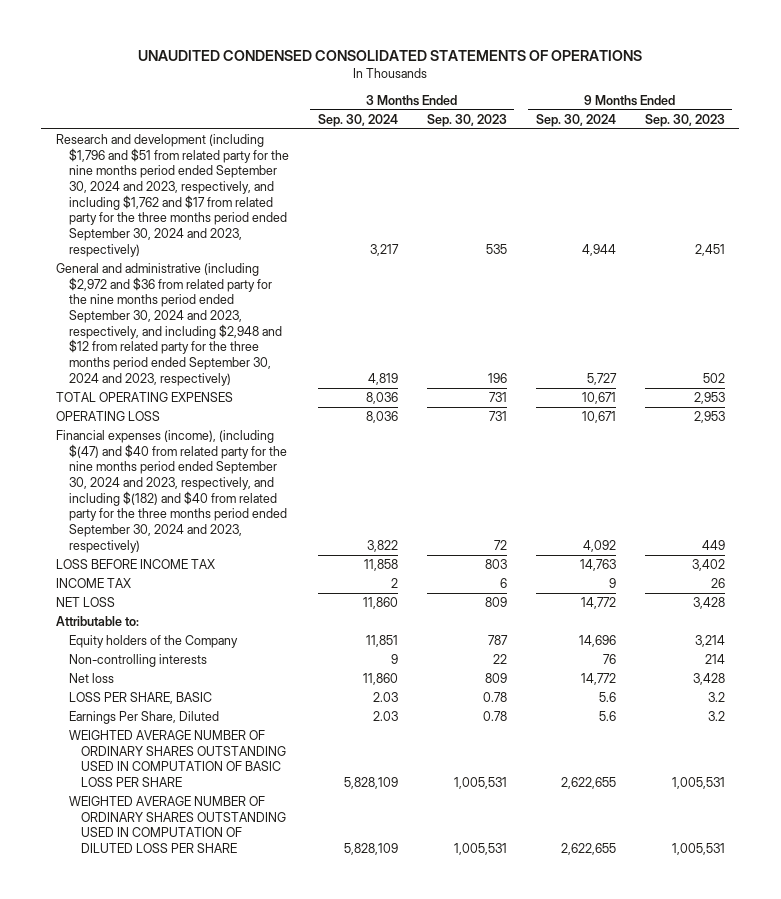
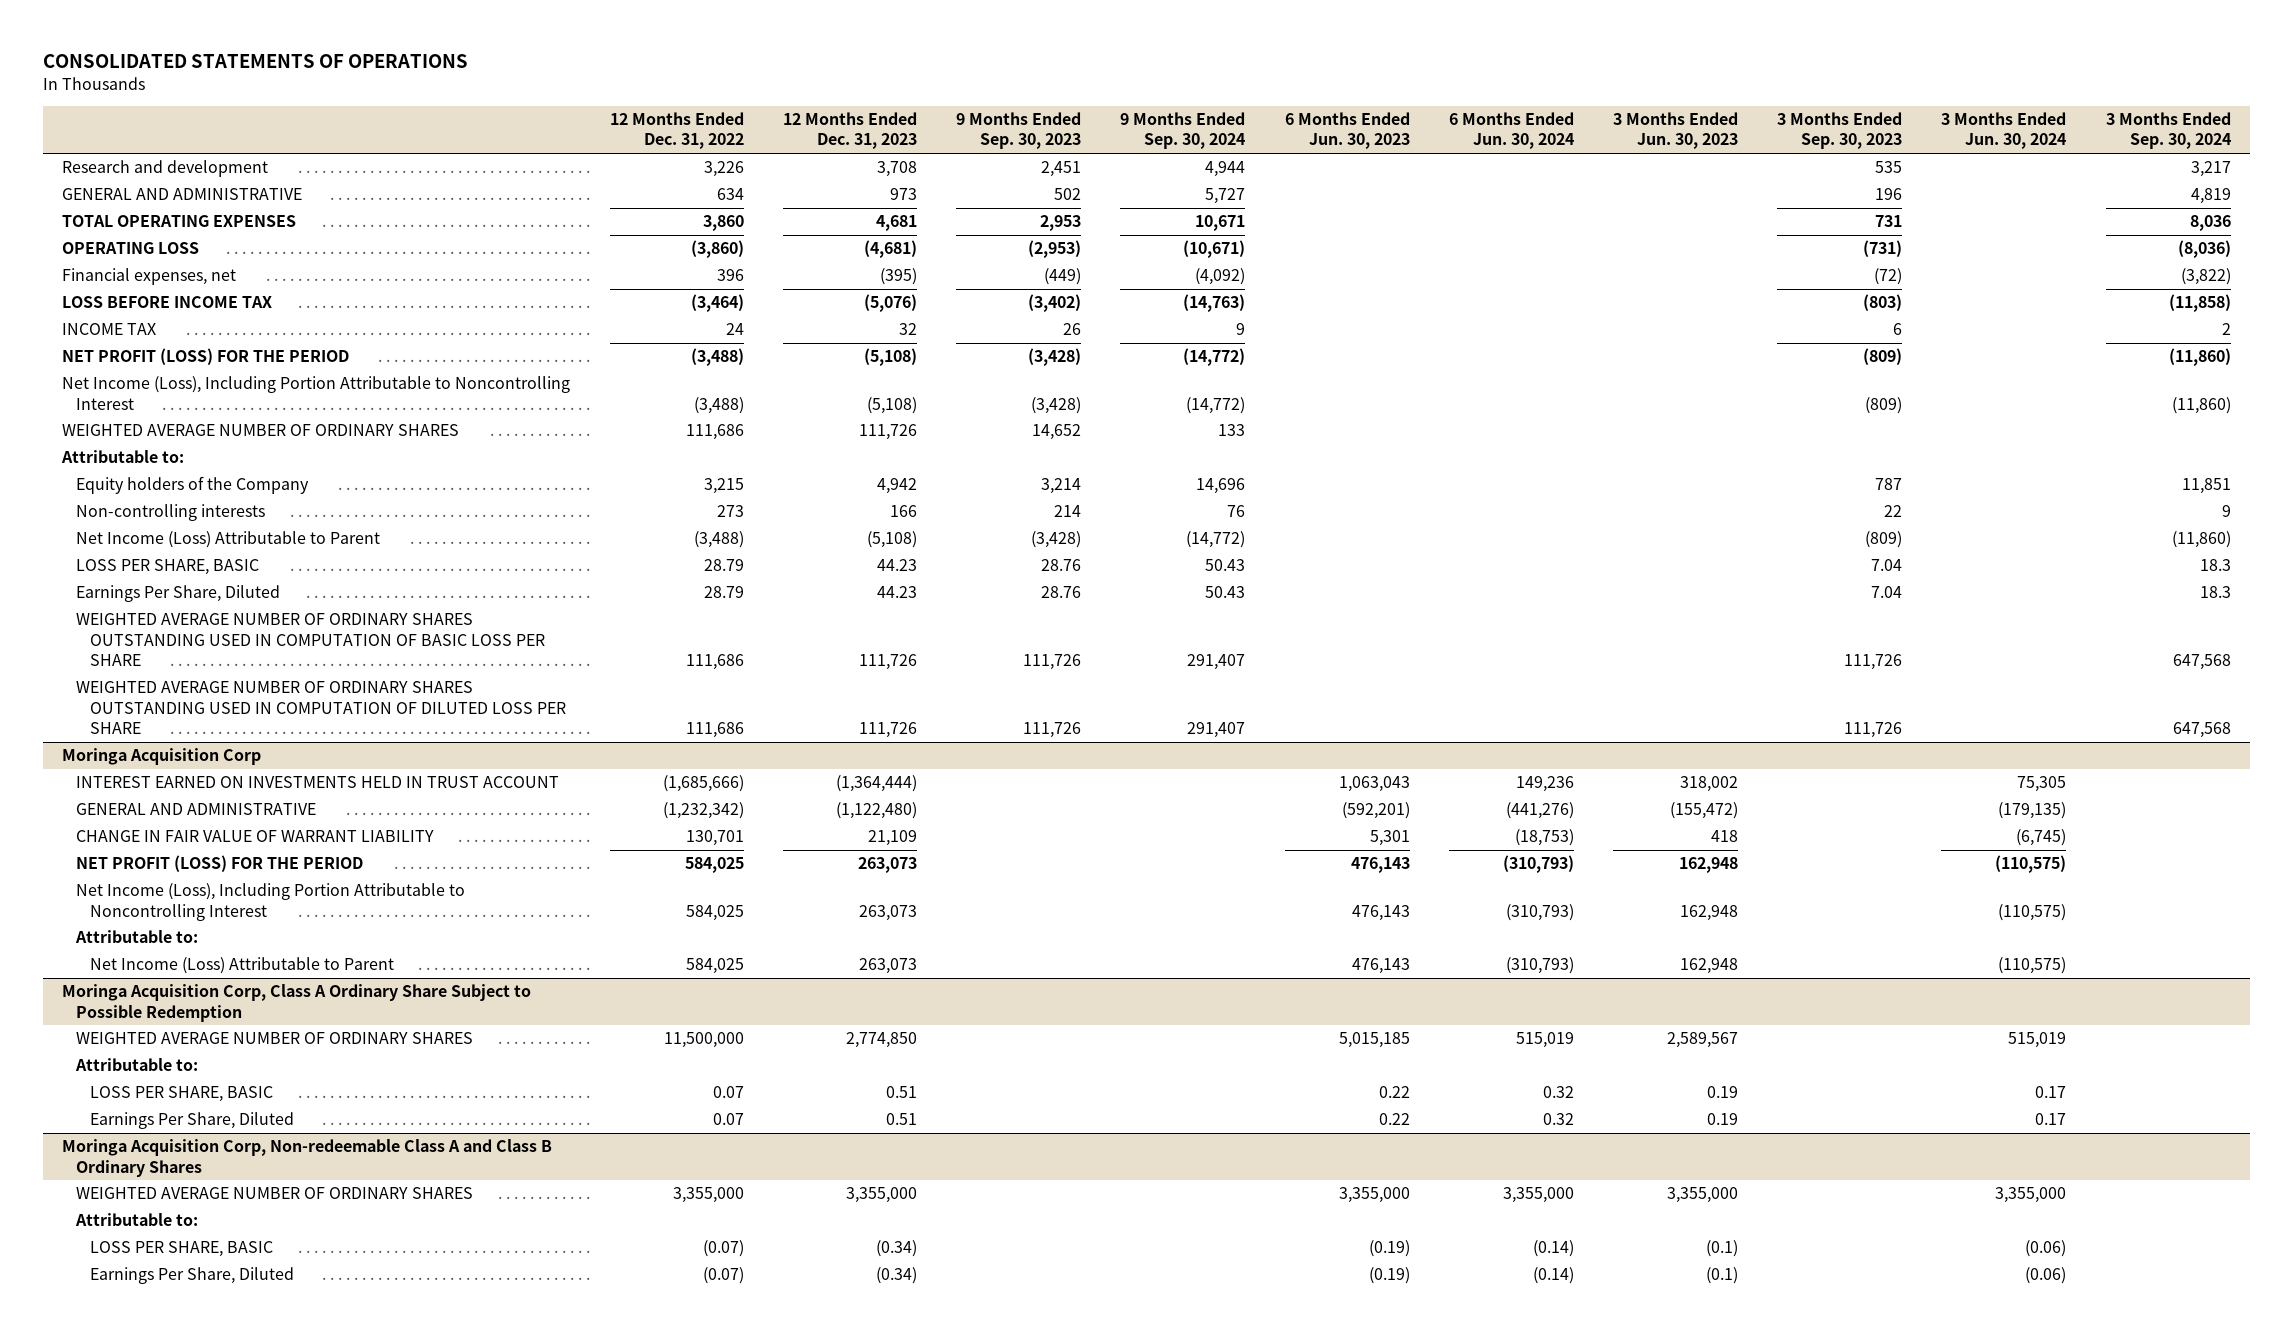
- UNAUDITED CONDENSED CONSOLIDATED STATEMENTS OF OPERATIONS
+ CONSOLIDATED STATEMENTS OF OPERATIONS
- | 3 Months Ended Sep. 30, 2024 | 3 Months Ended Sep. 30, 2023 | 9 Months Ended Sep. 30, 2024 | 9 Months Ended Sep. 30, 2023
+ | 12 Months Ended Dec. 31, 2022 | 12 Months Ended Dec. 31, 2023 | 9 Months Ended Sep. 30, 2023 | 9 Months Ended Sep. 30, 2024 | 6 Months Ended Jun. 30, 2023 | 6 Months Ended Jun. 30, 2024 | 3 Months Ended Jun. 30, 2023 | 3 Months Ended Sep. 30, 2023 | 3 Months Ended Jun. 30, 2024 | 3 Months Ended Sep. 30, 2024
- Research and development (including $1,796 and $51 from related party for the nine months period ended September 30, 2024 and 2023, respectively, and including $1,762 and $17 from related party for the three months period ended September 30, 2024 and 2023, respectively) | 3,217 | 535 | 4,944 | 2,451
- General and administrative (including $2,972 and $36 from related party for the nine months period ended September 30, 2024 and 2023, respectively, and including $2,948 and $12 from related party for the three months period ended September 30, 2024 and 2023, respectively) | 4,819 | 196 | 5,727 | 502
+ Research and development | 3,226 | 3,708 | 2,451 | 4,944 | | | | 535 | | 3,217
+ GENERAL AND ADMINISTRATIVE | 634 | 973 | 502 | 5,727 | | | | 196 | | 4,819
- OPERATING LOSS | 8,036 | 731 | 10,671 | 2,953
- Financial expenses (income), (including $(47) and $40 from related party for the nine months period ended September 30, 2024 and 2023, respectively, and including $(182) and $40 from related party for the three months period ended September 30, 2024 and 2023, respectively) | 3,822 | 72 | 4,092 | 449
- LOSS BEFORE INCOME TAX | 11,858 | 803 | 14,763 | 3,402
+ OPERATING LOSS | (3,860) | (4,681) | (2,953) | (10,671) | | | | (731) | | (8,036)
+ Financial expenses, net | 396 | (395) | (449) | (4,092) | | | | (72) | | (3,822)
+ LOSS BEFORE INCOME TAX | (3,464) | (5,076) | (3,402) | (14,763) | | | | (803) | | (11,858)
- NET LOSS | 11,860 | 809 | 14,772 | 3,428
+ NET PROFIT (LOSS) FOR THE PERIOD | (3,488) | (5,108) | (3,428) | (14,772) | | | | (809) | | (11,860)
+ Net Income (Loss), Including Portion Attributable to Noncontrolling Interest | (3,488) | (5,108) | (3,428) | (14,772) | | | | (809) | | (11,860)
+ WEIGHTED AVERAGE NUMBER OF ORDINARY SHARES | 111,686 | 111,726 | 14,652 | 133 | | | | | |
- Net loss | 11,860 | 809 | 14,772 | 3,428
- LOSS PER SHARE, BASIC | 2.03 | 0.78 | 5.6 | 3.2
- Earnings Per Share, Diluted | 2.03 | 0.78 | 5.6 | 3.2
- WEIGHTED AVERAGE NUMBER OF ORDINARY SHARES OUTSTANDING USED IN COMPUTATION OF BASIC LOSS PER SHARE | 5,828,109 | 1,005,531 | 2,622,655 | 1,005,531
- WEIGHTED AVERAGE NUMBER OF ORDINARY SHARES OUTSTANDING USED IN COMPUTATION OF DILUTED LOSS PER SHARE | 5,828,109 | 1,005,531 | 2,622,655 | 1,005,531
+ Net Income (Loss) Attributable to Parent | (3,488) | (5,108) | (3,428) | (14,772) | | | | (809) | | (11,860)
+ LOSS PER SHARE, BASIC | 28.79 | 44.23 | 28.76 | 50.43 | | | | 7.04 | | 18.3
+ Earnings Per Share, Diluted | 28.79 | 44.23 | 28.76 | 50.43 | | | | 7.04 | | 18.3
+ WEIGHTED AVERAGE NUMBER OF ORDINARY SHARES OUTSTANDING USED IN COMPUTATION OF BASIC LOSS PER SHARE | 111,686 | 111,726 | 111,726 | 291,407 | | | | 111,726 | | 647,568
+ WEIGHTED AVERAGE NUMBER OF ORDINARY SHARES OUTSTANDING USED IN COMPUTATION OF DILUTED LOSS PER SHARE | 111,686 | 111,726 | 111,726 | 291,407 | | | | 111,726 | | 647,568
+ Moringa Acquisition Corp
+ INTEREST EARNED ON INVESTMENTS HELD IN TRUST ACCOUNT | (1,685,666) | (1,364,444) | | | 1,063,043 | 149,236 | 318,002 | | 75,305 |
+ GENERAL AND ADMINISTRATIVE | (1,232,342) | (1,122,480) | | | (592,201) | (441,276) | (155,472) | | (179,135) |
+ CHANGE IN FAIR VALUE OF WARRANT LIABILITY | 130,701 | 21,109 | | | 5,301 | (18,753) | 418 | | (6,745) |
+ NET PROFIT (LOSS) FOR THE PERIOD | 584,025 | 263,073 | | | 476,143 | (310,793) | 162,948 | | (110,575) |
+ Net Income (Loss), Including Portion Attributable to Noncontrolling Interest | 584,025 | 263,073 | | | 476,143 | (310,793) | 162,948 | | (110,575) |
+ Attributable to:
+ Net Income (Loss) Attributable to Parent | 584,025 | 263,073 | | | 476,143 | (310,793) | 162,948 | | (110,575) |
+ Moringa Acquisition Corp, Class A Ordinary Share Subject to Possible Redemption
+ WEIGHTED AVERAGE NUMBER OF ORDINARY SHARES | 11,500,000 | 2,774,850 | | | 5,015,185 | 515,019 | 2,589,567 | | 515,019 |
+ Attributable to:
+ LOSS PER SHARE, BASIC | 0.07 | 0.51 | | | 0.22 | 0.32 | 0.19 | | 0.17 |
+ Earnings Per Share, Diluted | 0.07 | 0.51 | | | 0.22 | 0.32 | 0.19 | | 0.17 |
+ Moringa Acquisition Corp, Non-redeemable Class A and Class B Ordinary Shares
+ WEIGHTED AVERAGE NUMBER OF ORDINARY SHARES | 3,355,000 | 3,355,000 | | | 3,355,000 | 3,355,000 | 3,355,000 | | 3,355,000 |
+ Attributable to:
+ LOSS PER SHARE, BASIC | (0.07) | (0.34) | | | (0.19) | (0.14) | (0.1) | | (0.06) |
+ Earnings Per Share, Diluted | (0.07) | (0.34) | | | (0.19) | (0.14) | (0.1) | | (0.06) |

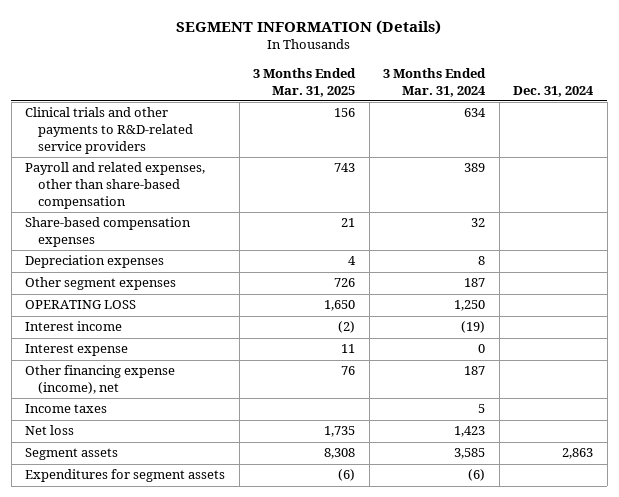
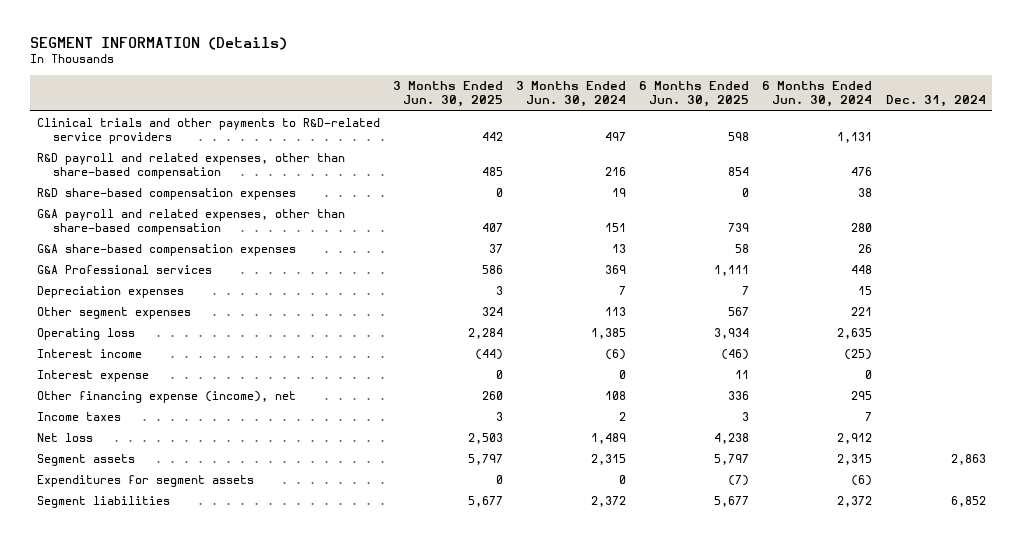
- | 3 Months Ended Mar. 31, 2025 | 3 Months Ended Mar. 31, 2024 | Dec. 31, 2024
+ | 3 Months Ended Jun. 30, 2025 | 3 Months Ended Jun. 30, 2024 | 6 Months Ended Jun. 30, 2025 | 6 Months Ended Jun. 30, 2024 | Dec. 31, 2024
- Payroll and related expenses, other than share-based compensation | 743 | 389 |
- Share-based compensation expenses | 21 | 32 |
+ R&D payroll and related expenses, other than share-based compensation | 485 | 216 | 854 | 476 |
+ R&D share-based compensation expenses | 0 | 19 | 0 | 38 |
+ G&A payroll and related expenses, other than share-based compensation | 407 | 151 | 739 | 280 |
+ G&A share-based compensation expenses | 37 | 13 | 58 | 26 |
+ G&A Professional services | 586 | 369 | 1,111 | 448 |
- OPERATING LOSS | 1,650 | 1,250 |
+ Operating loss | 2,284 | 1,385 | 3,934 | 2,635 |
+ Segment liabilities | 5,677 | 2,372 | 5,677 | 2,372 | 6,852

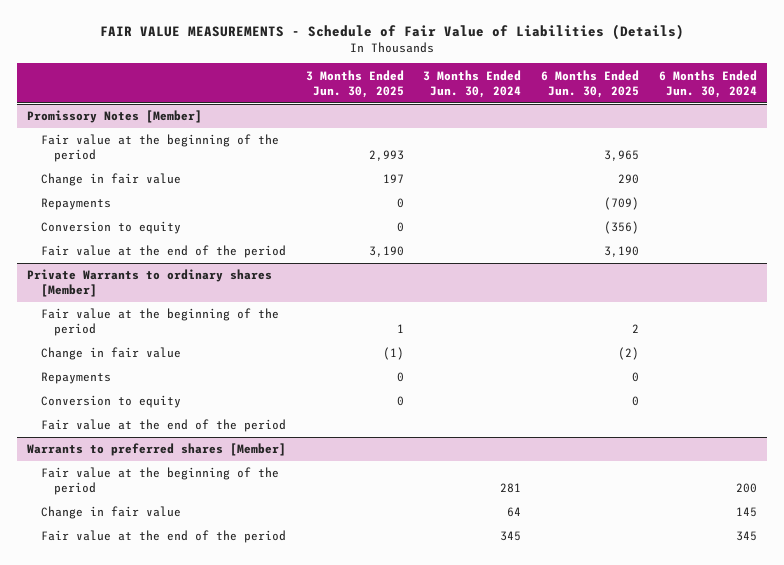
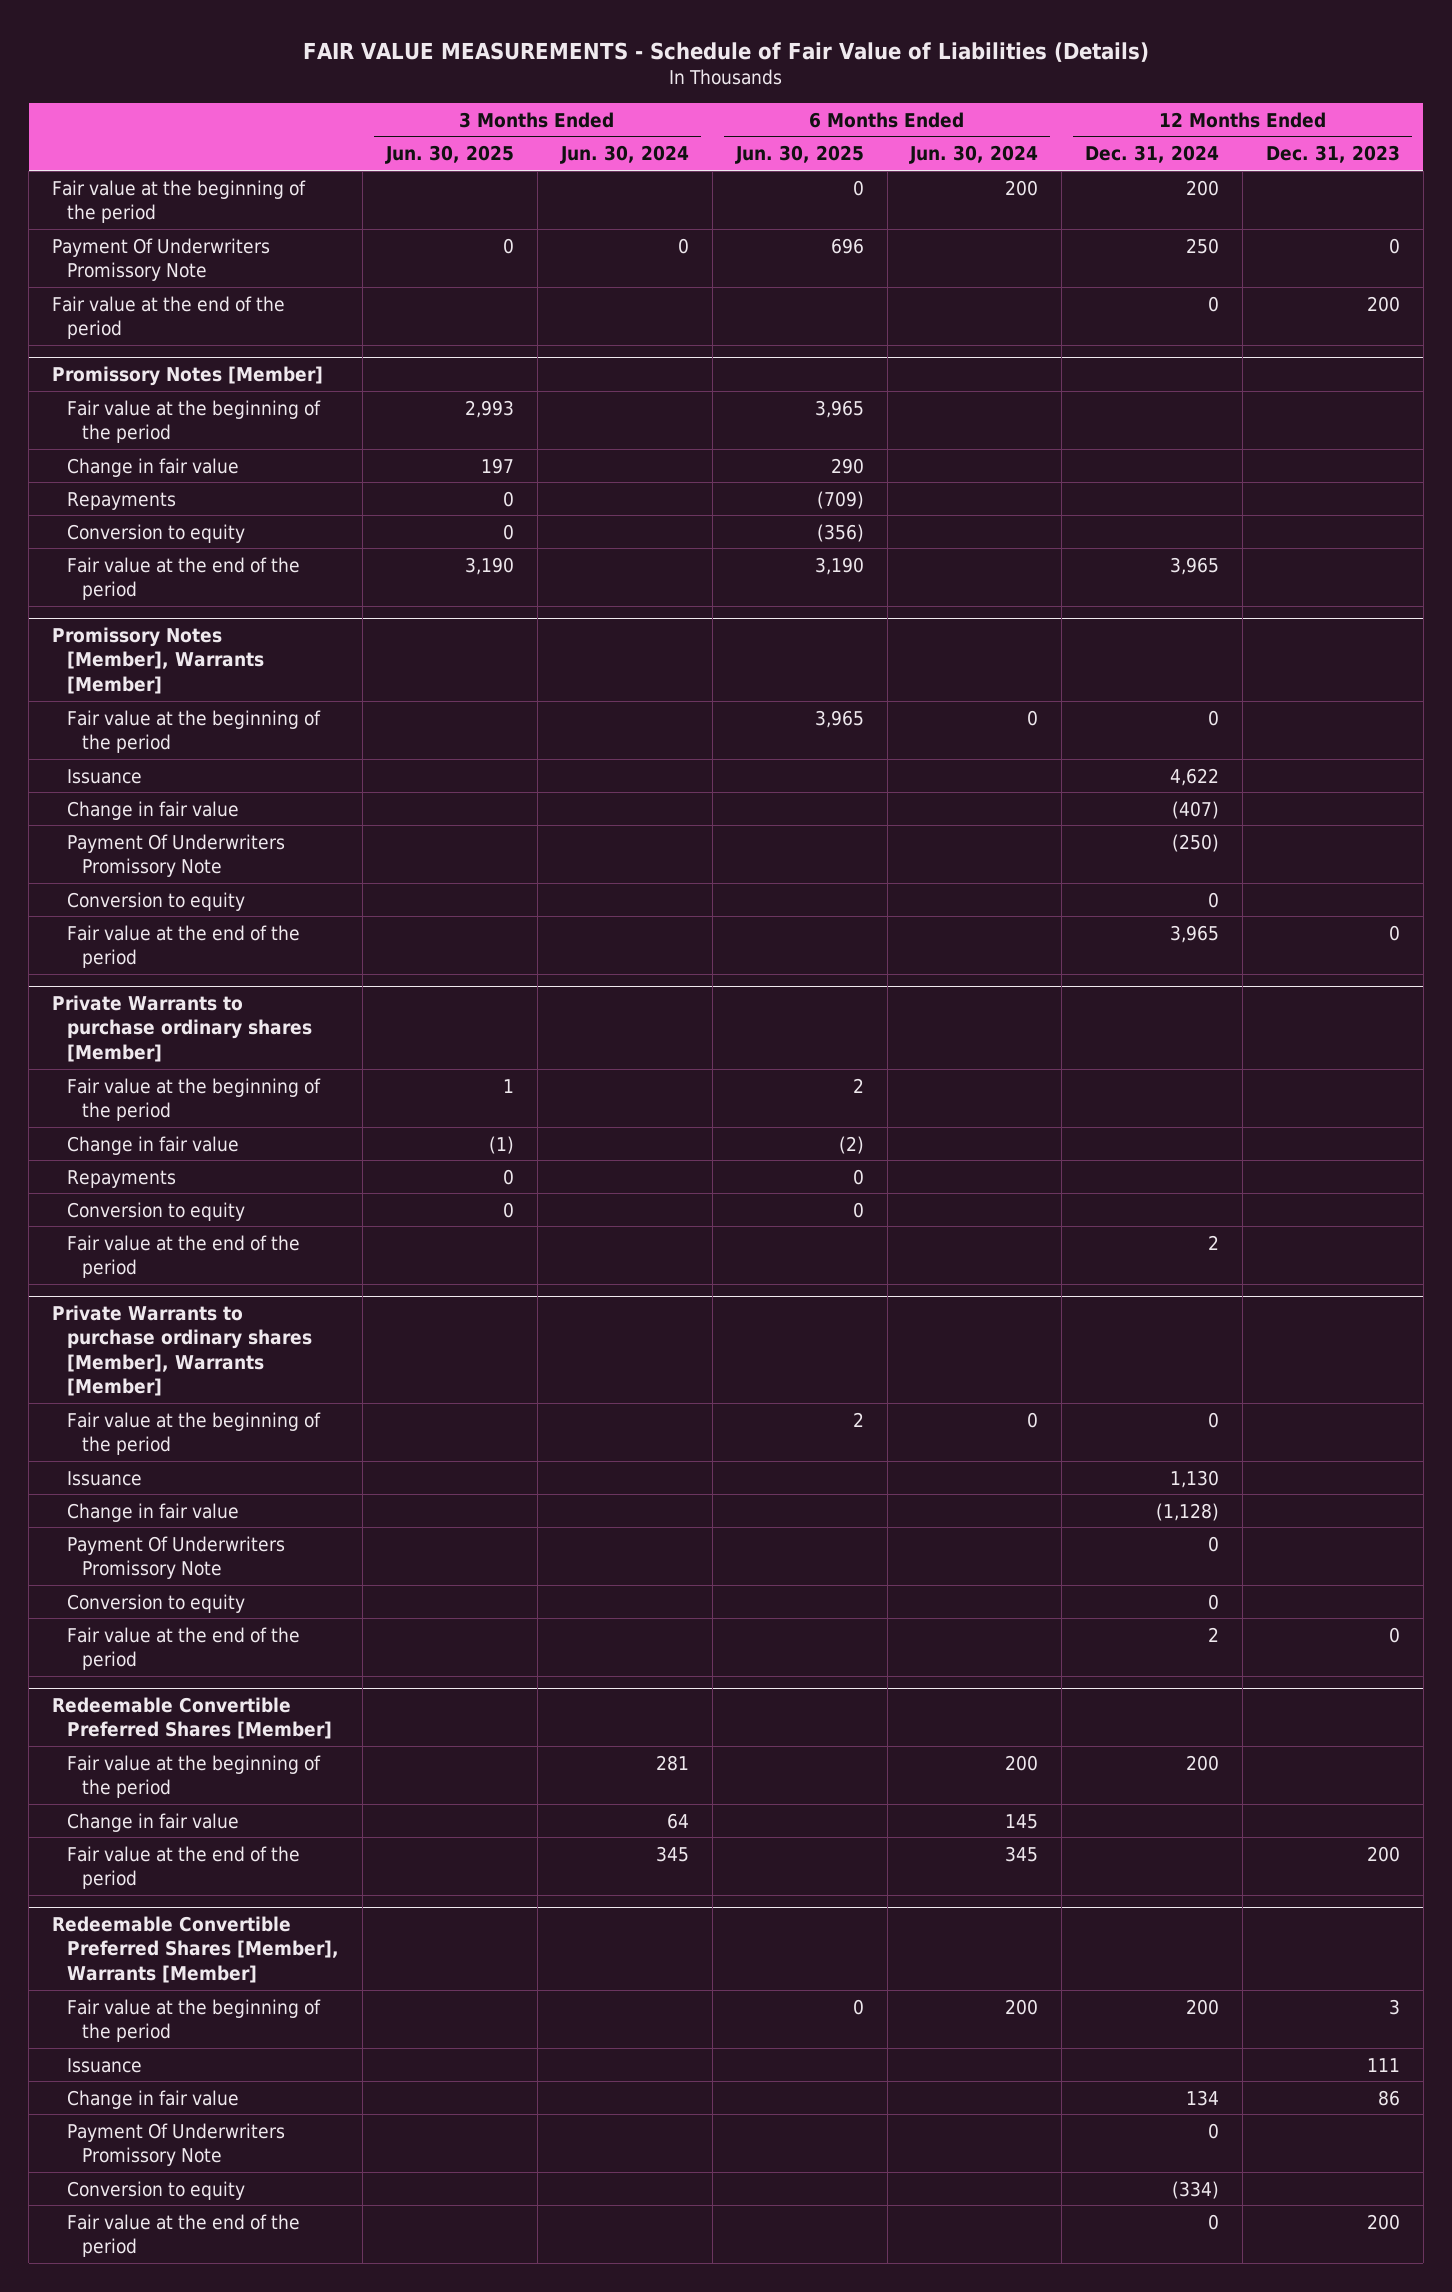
- | 3 Months Ended Jun. 30, 2025 | 3 Months Ended Jun. 30, 2024 | 6 Months Ended Jun. 30, 2025 | 6 Months Ended Jun. 30, 2024
+ | 3 Months Ended Jun. 30, 2025 | 3 Months Ended Jun. 30, 2024 | 6 Months Ended Jun. 30, 2025 | 6 Months Ended Jun. 30, 2024 | 12 Months Ended Dec. 31, 2024 | 12 Months Ended Dec. 31, 2023
+ Fair value at the beginning of the period | | | 0 | 200 | 200 |
+ Payment Of Underwriters Promissory Note | 0 | 0 | 696 | | 250 | 0
+ Fair value at the end of the period | | | | | 0 | 200
- Private Warrants to ordinary shares [Member]
+ Promissory Notes [Member], Warrants [Member]
+ Fair value at the beginning of the period | | | 3,965 | 0 | 0 |
+ Issuance | | | | | 4,622 |
+ Change in fair value | | | | | (407) |
+ Payment Of Underwriters Promissory Note | | | | | (250) |
+ Conversion to equity | | | | | 0 |
+ Fair value at the end of the period | | | | | 3,965 | 0
+ Private Warrants to purchase ordinary shares [Member]
- Warrants to preferred shares [Member]
+ Private Warrants to purchase ordinary shares [Member], Warrants [Member]
+ Fair value at the beginning of the period | | | 2 | 0 | 0 |
+ Issuance | | | | | 1,130 |
+ Change in fair value | | | | | (1,128) |
+ Payment Of Underwriters Promissory Note | | | | | 0 |
+ Conversion to equity | | | | | 0 |
+ Fair value at the end of the period | | | | | 2 | 0
+ Redeemable Convertible Preferred Shares [Member]
+ Redeemable Convertible Preferred Shares [Member], Warrants [Member]
+ Fair value at the beginning of the period | | | 0 | 200 | 200 | 3
+ Issuance | | | | | | 111
+ Change in fair value | | | | | 134 | 86
+ Payment Of Underwriters Promissory Note | | | | | 0 |
+ Conversion to equity | | | | | (334) |
+ Fair value at the end of the period | | | | | 0 | 200

